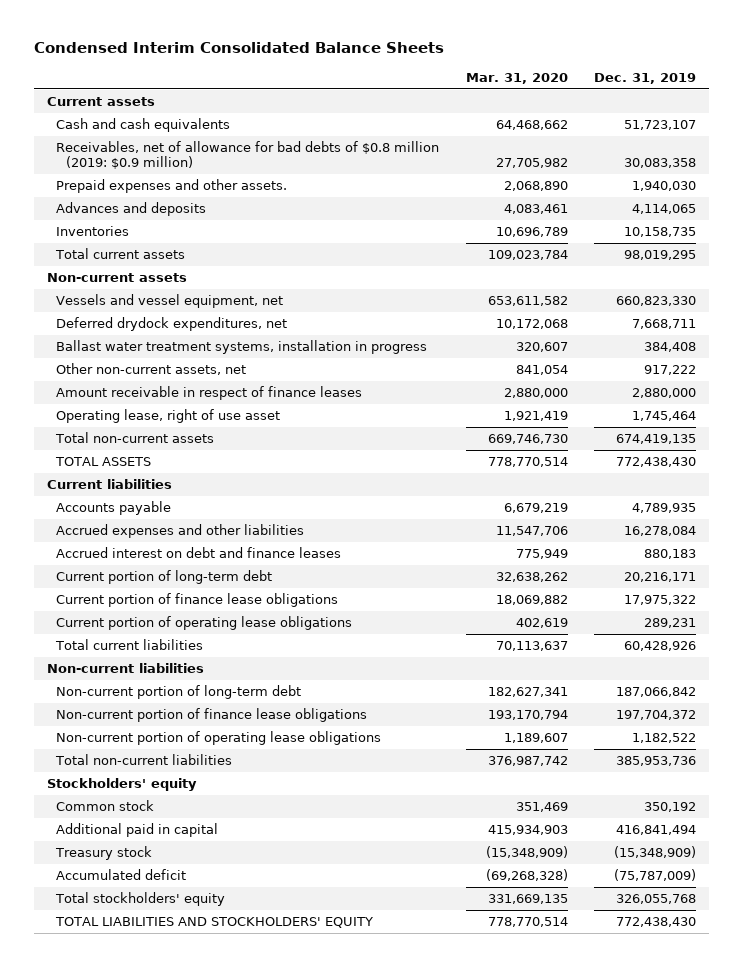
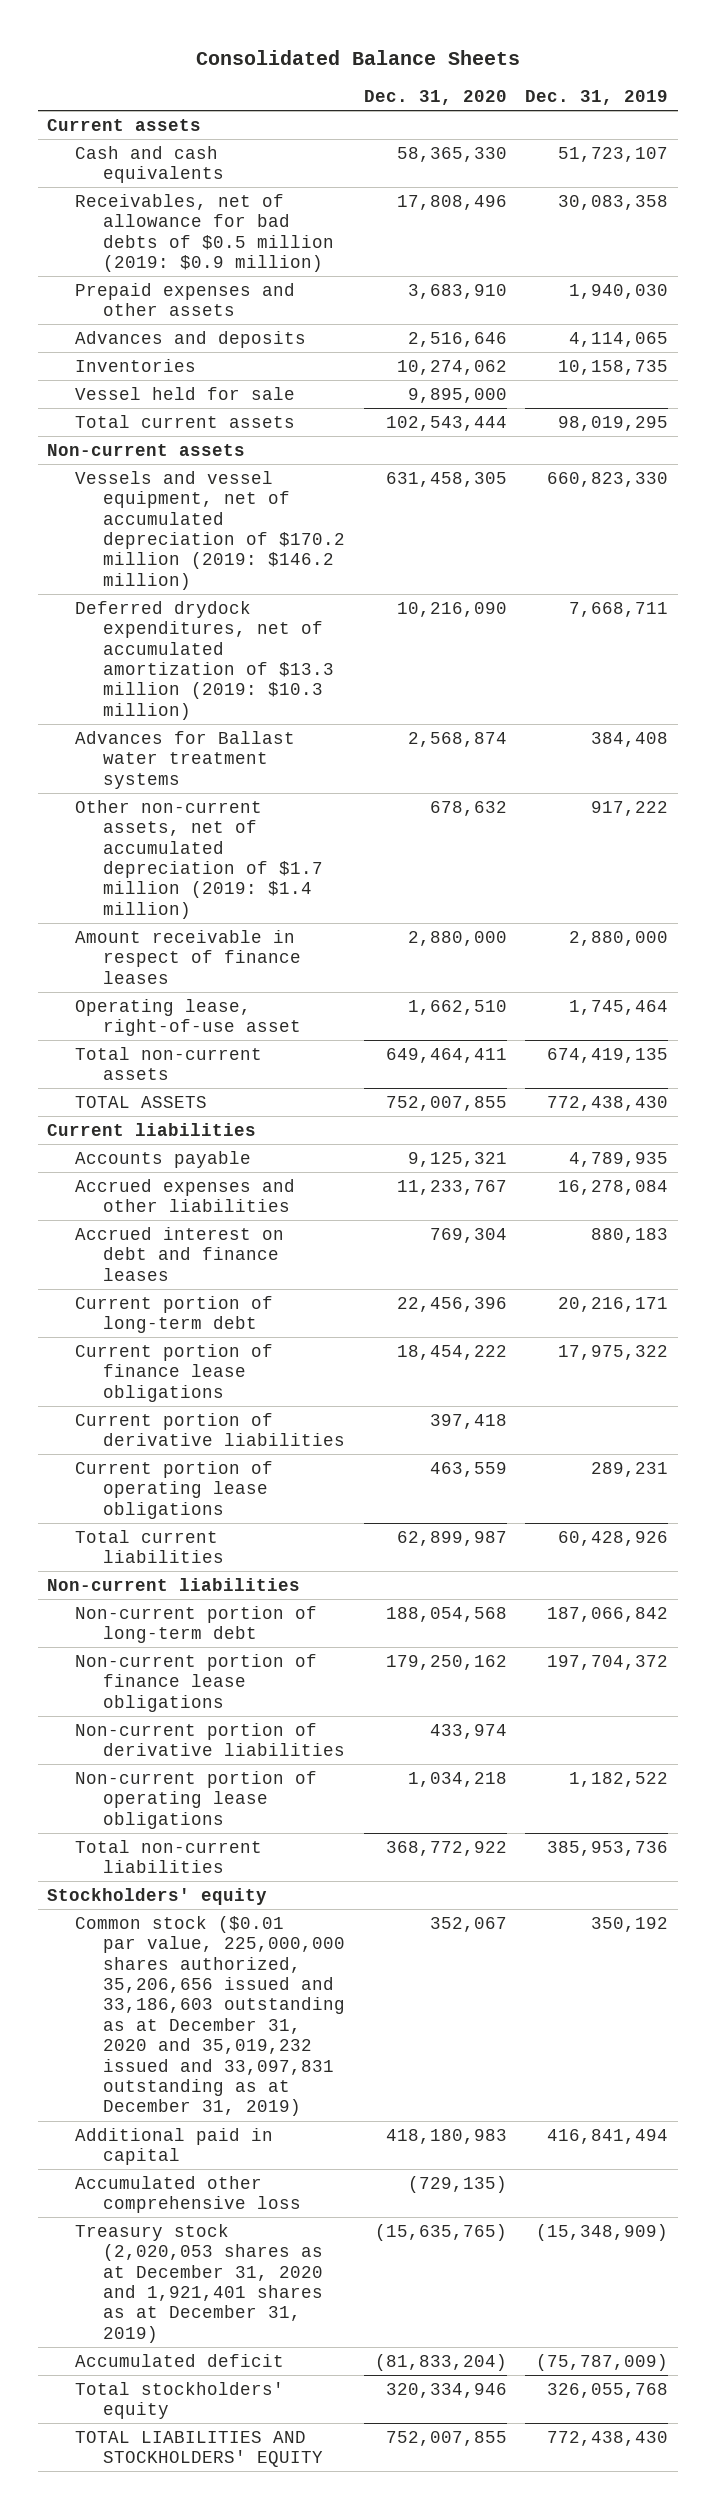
- Condensed Interim Consolidated Balance Sheets
+ Consolidated Balance Sheets
- | Mar. 31, 2020 | Dec. 31, 2019
+ | Dec. 31, 2020 | Dec. 31, 2019
- Receivables, net of allowance for bad debts of $0.8 million (2019: $0.9 million) | 27,705,982 | 30,083,358
- Prepaid expenses and other assets. | 2,068,890 | 1,940,030
+ Receivables, net of allowance for bad debts of $0.5 million (2019: $0.9 million) | 17,808,496 | 30,083,358
+ Prepaid expenses and other assets | 3,683,910 | 1,940,030
+ Vessel held for sale | 9,895,000 |
- Vessels and vessel equipment, net | 653,611,582 | 660,823,330
- Deferred drydock expenditures, net | 10,172,068 | 7,668,711
- Ballast water treatment systems, installation in progress | 320,607 | 384,408
- Other non-current assets, net | 841,054 | 917,222
+ Vessels and vessel equipment, net of accumulated depreciation of $170.2 million (2019: $146.2 million) | 631,458,305 | 660,823,330
+ Deferred drydock expenditures, net of accumulated amortization of $13.3 million (2019: $10.3 million) | 10,216,090 | 7,668,711
+ Advances for Ballast water treatment systems | 2,568,874 | 384,408
+ Other non-current assets, net of accumulated depreciation of $1.7 million (2019: $1.4 million) | 678,632 | 917,222
- Operating lease, right of use asset | 1,921,419 | 1,745,464
+ Operating lease, right-of-use asset | 1,662,510 | 1,745,464
+ Current portion of derivative liabilities | 397,418 |
+ Non-current portion of derivative liabilities | 433,974 |
- Common stock | 351,469 | 350,192
+ Common stock ($0.01 par value, 225,000,000 shares authorized, 35,206,656 issued and 33,186,603 outstanding as at December 31, 2020 and 35,019,232 issued and 33,097,831 outstanding as at December 31, 2019) | 352,067 | 350,192
- Treasury stock | (15,348,909) | (15,348,909)
+ Accumulated other comprehensive loss | (729,135) |
+ Treasury stock (2,020,053 shares as at December 31, 2020 and 1,921,401 shares as at December 31, 2019) | (15,635,765) | (15,348,909)

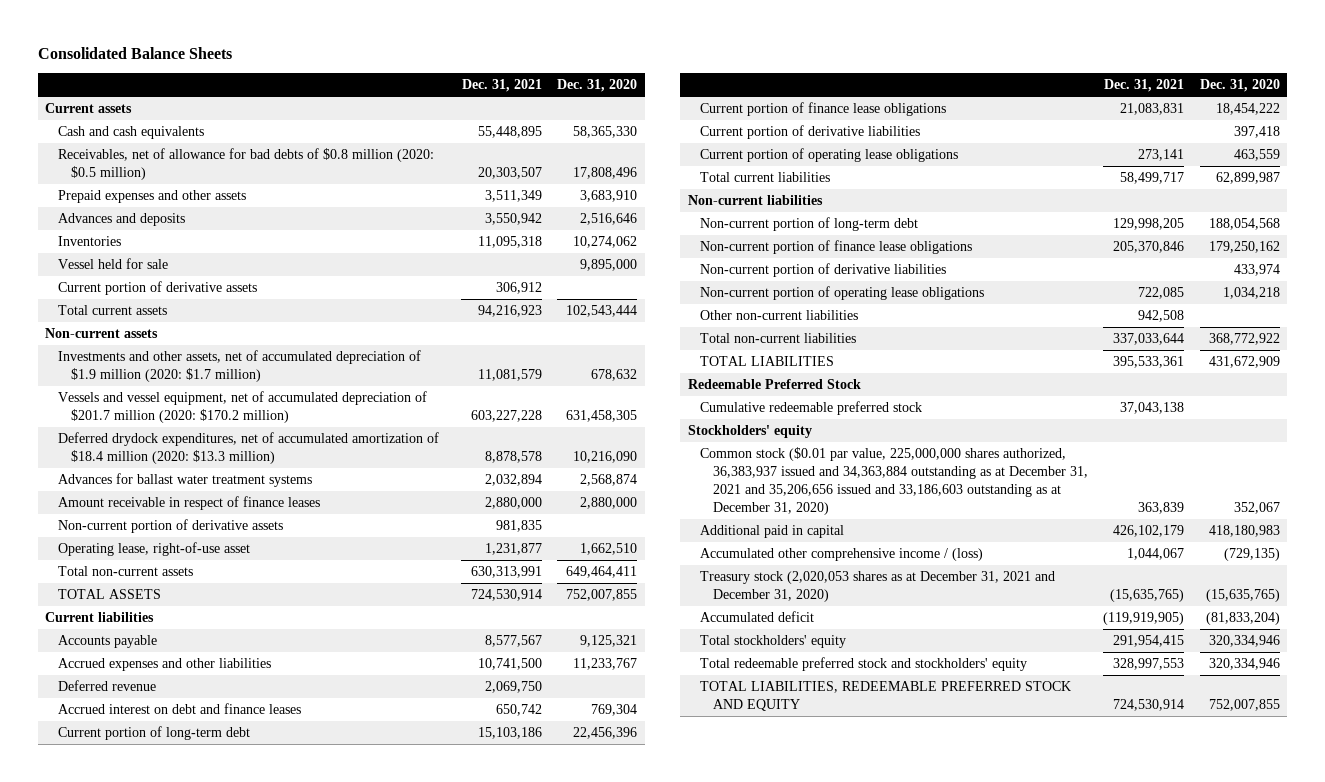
- | Dec. 31, 2020 | Dec. 31, 2019
+ | Dec. 31, 2021 | Dec. 31, 2020
- Receivables, net of allowance for bad debts of $0.5 million (2019: $0.9 million) | 17,808,496 | 30,083,358
+ Receivables, net of allowance for bad debts of $0.8 million (2020: $0.5 million) | 20,303,507 | 17,808,496
+ Current portion of derivative assets | 306,912 |
- Vessels and vessel equipment, net of accumulated depreciation of $170.2 million (2019: $146.2 million) | 631,458,305 | 660,823,330
- Deferred drydock expenditures, net of accumulated amortization of $13.3 million (2019: $10.3 million) | 10,216,090 | 7,668,711
- Advances for Ballast water treatment systems | 2,568,874 | 384,408
- Other non-current assets, net of accumulated depreciation of $1.7 million (2019: $1.4 million) | 678,632 | 917,222
+ Investments and other assets, net of accumulated depreciation of $1.9 million (2020: $1.7 million) | 11,081,579 | 678,632
+ Vessels and vessel equipment, net of accumulated depreciation of $201.7 million (2020: $170.2 million) | 603,227,228 | 631,458,305
+ Deferred drydock expenditures, net of accumulated amortization of $18.4 million (2020: $13.3 million) | 8,878,578 | 10,216,090
+ Advances for ballast water treatment systems | 2,032,894 | 2,568,874
+ Non-current portion of derivative assets | 981,835 |
+ Deferred revenue | 2,069,750 |
+ Other non-current liabilities | 942,508 |
+ TOTAL LIABILITIES | 395,533,361 | 431,672,909
+ Redeemable Preferred Stock
+ Cumulative redeemable preferred stock | 37,043,138 |
- Common stock ($0.01 par value, 225,000,000 shares authorized, 35,206,656 issued and 33,186,603 outstanding as at December 31, 2020 and 35,019,232 issued and 33,097,831 outstanding as at December 31, 2019) | 352,067 | 350,192
+ Common stock ($0.01 par value, 225,000,000 shares authorized, 36,383,937 issued and 34,363,884 outstanding as at December 31, 2021 and 35,206,656 issued and 33,186,603 outstanding as at December 31, 2020) | 363,839 | 352,067
- Accumulated other comprehensive loss | (729,135) |
- Treasury stock (2,020,053 shares as at December 31, 2020 and 1,921,401 shares as at December 31, 2019) | (15,635,765) | (15,348,909)
+ Accumulated other comprehensive income / (loss) | 1,044,067 | (729,135)
+ Treasury stock (2,020,053 shares as at December 31, 2021 and December 31, 2020) | (15,635,765) | (15,635,765)
- TOTAL LIABILITIES AND STOCKHOLDERS' EQUITY | 752,007,855 | 772,438,430
+ Total redeemable preferred stock and stockholders' equity | 328,997,553 | 320,334,946
+ TOTAL LIABILITIES, REDEEMABLE PREFERRED STOCK AND EQUITY | 724,530,914 | 752,007,855

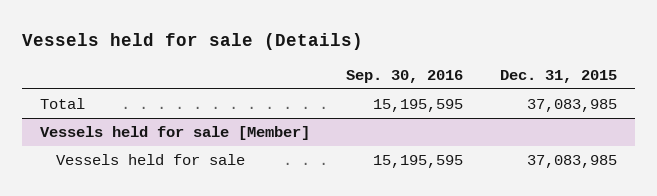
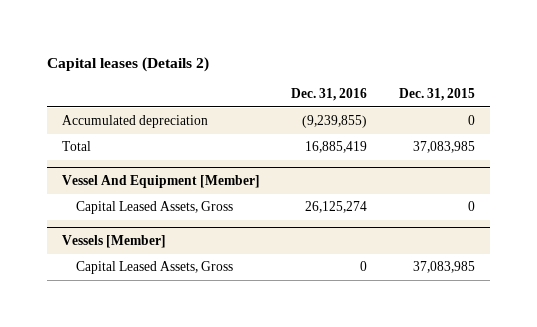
- Vessels held for sale (Details)
+ Capital leases (Details 2)
- | Sep. 30, 2016 | Dec. 31, 2015
+ | Dec. 31, 2016 | Dec. 31, 2015
+ Accumulated depreciation | (9,239,855) | 0
- Vessels held for sale [Member]
- Vessels held for sale | 15,195,595 | 37,083,985
+ Vessel And Equipment [Member]
+ Capital Leased Assets, Gross | 26,125,274 | 0
+ Vessels [Member]
+ Capital Leased Assets, Gross | 0 | 37,083,985

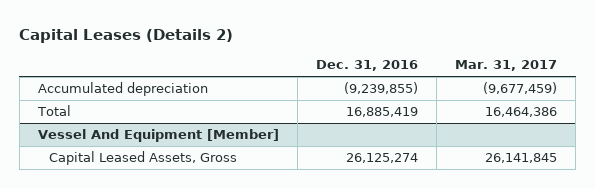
- Capital leases (Details 2)
+ Capital Leases (Details 2)
- | Dec. 31, 2016 | Dec. 31, 2015
+ | Dec. 31, 2016 | Mar. 31, 2017
- Vessels [Member]
- Capital Leased Assets, Gross | 0 | 37,083,985

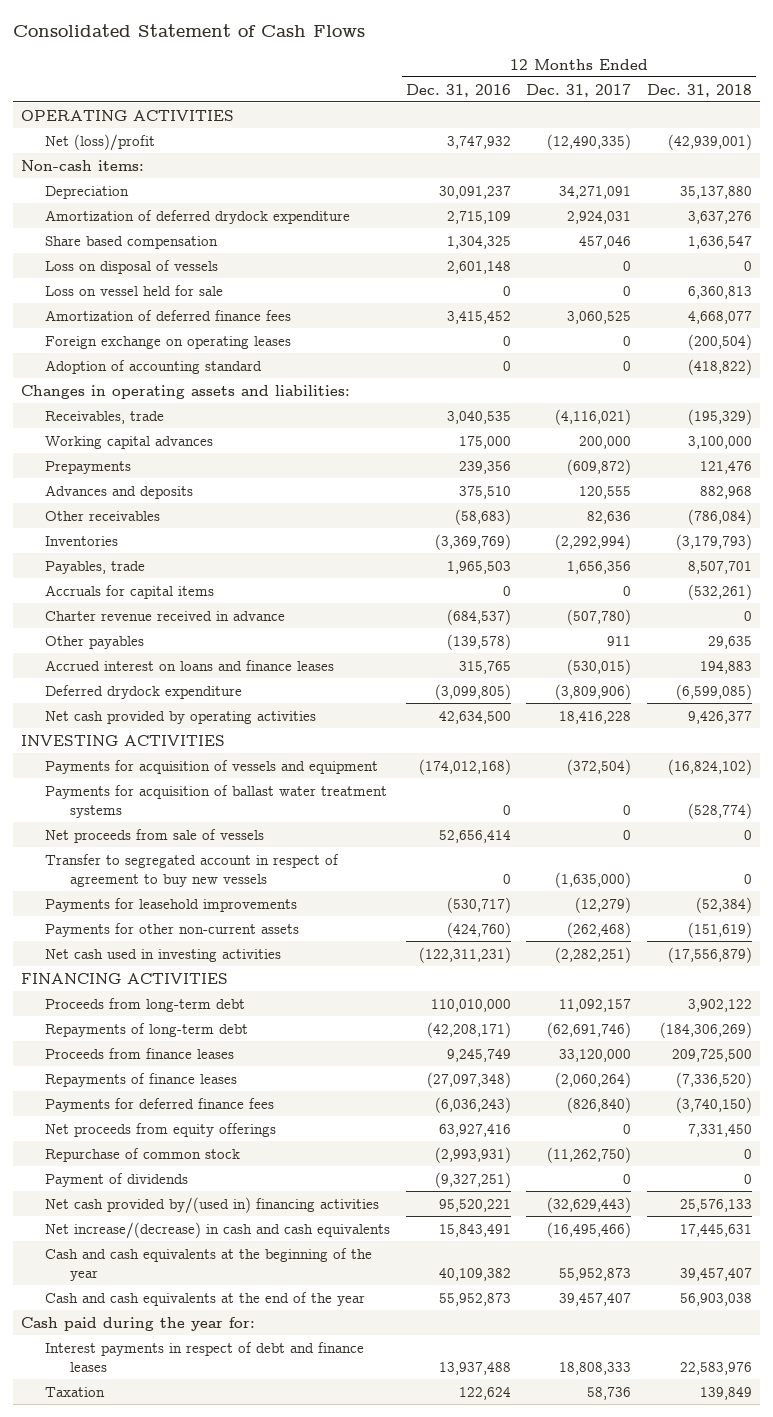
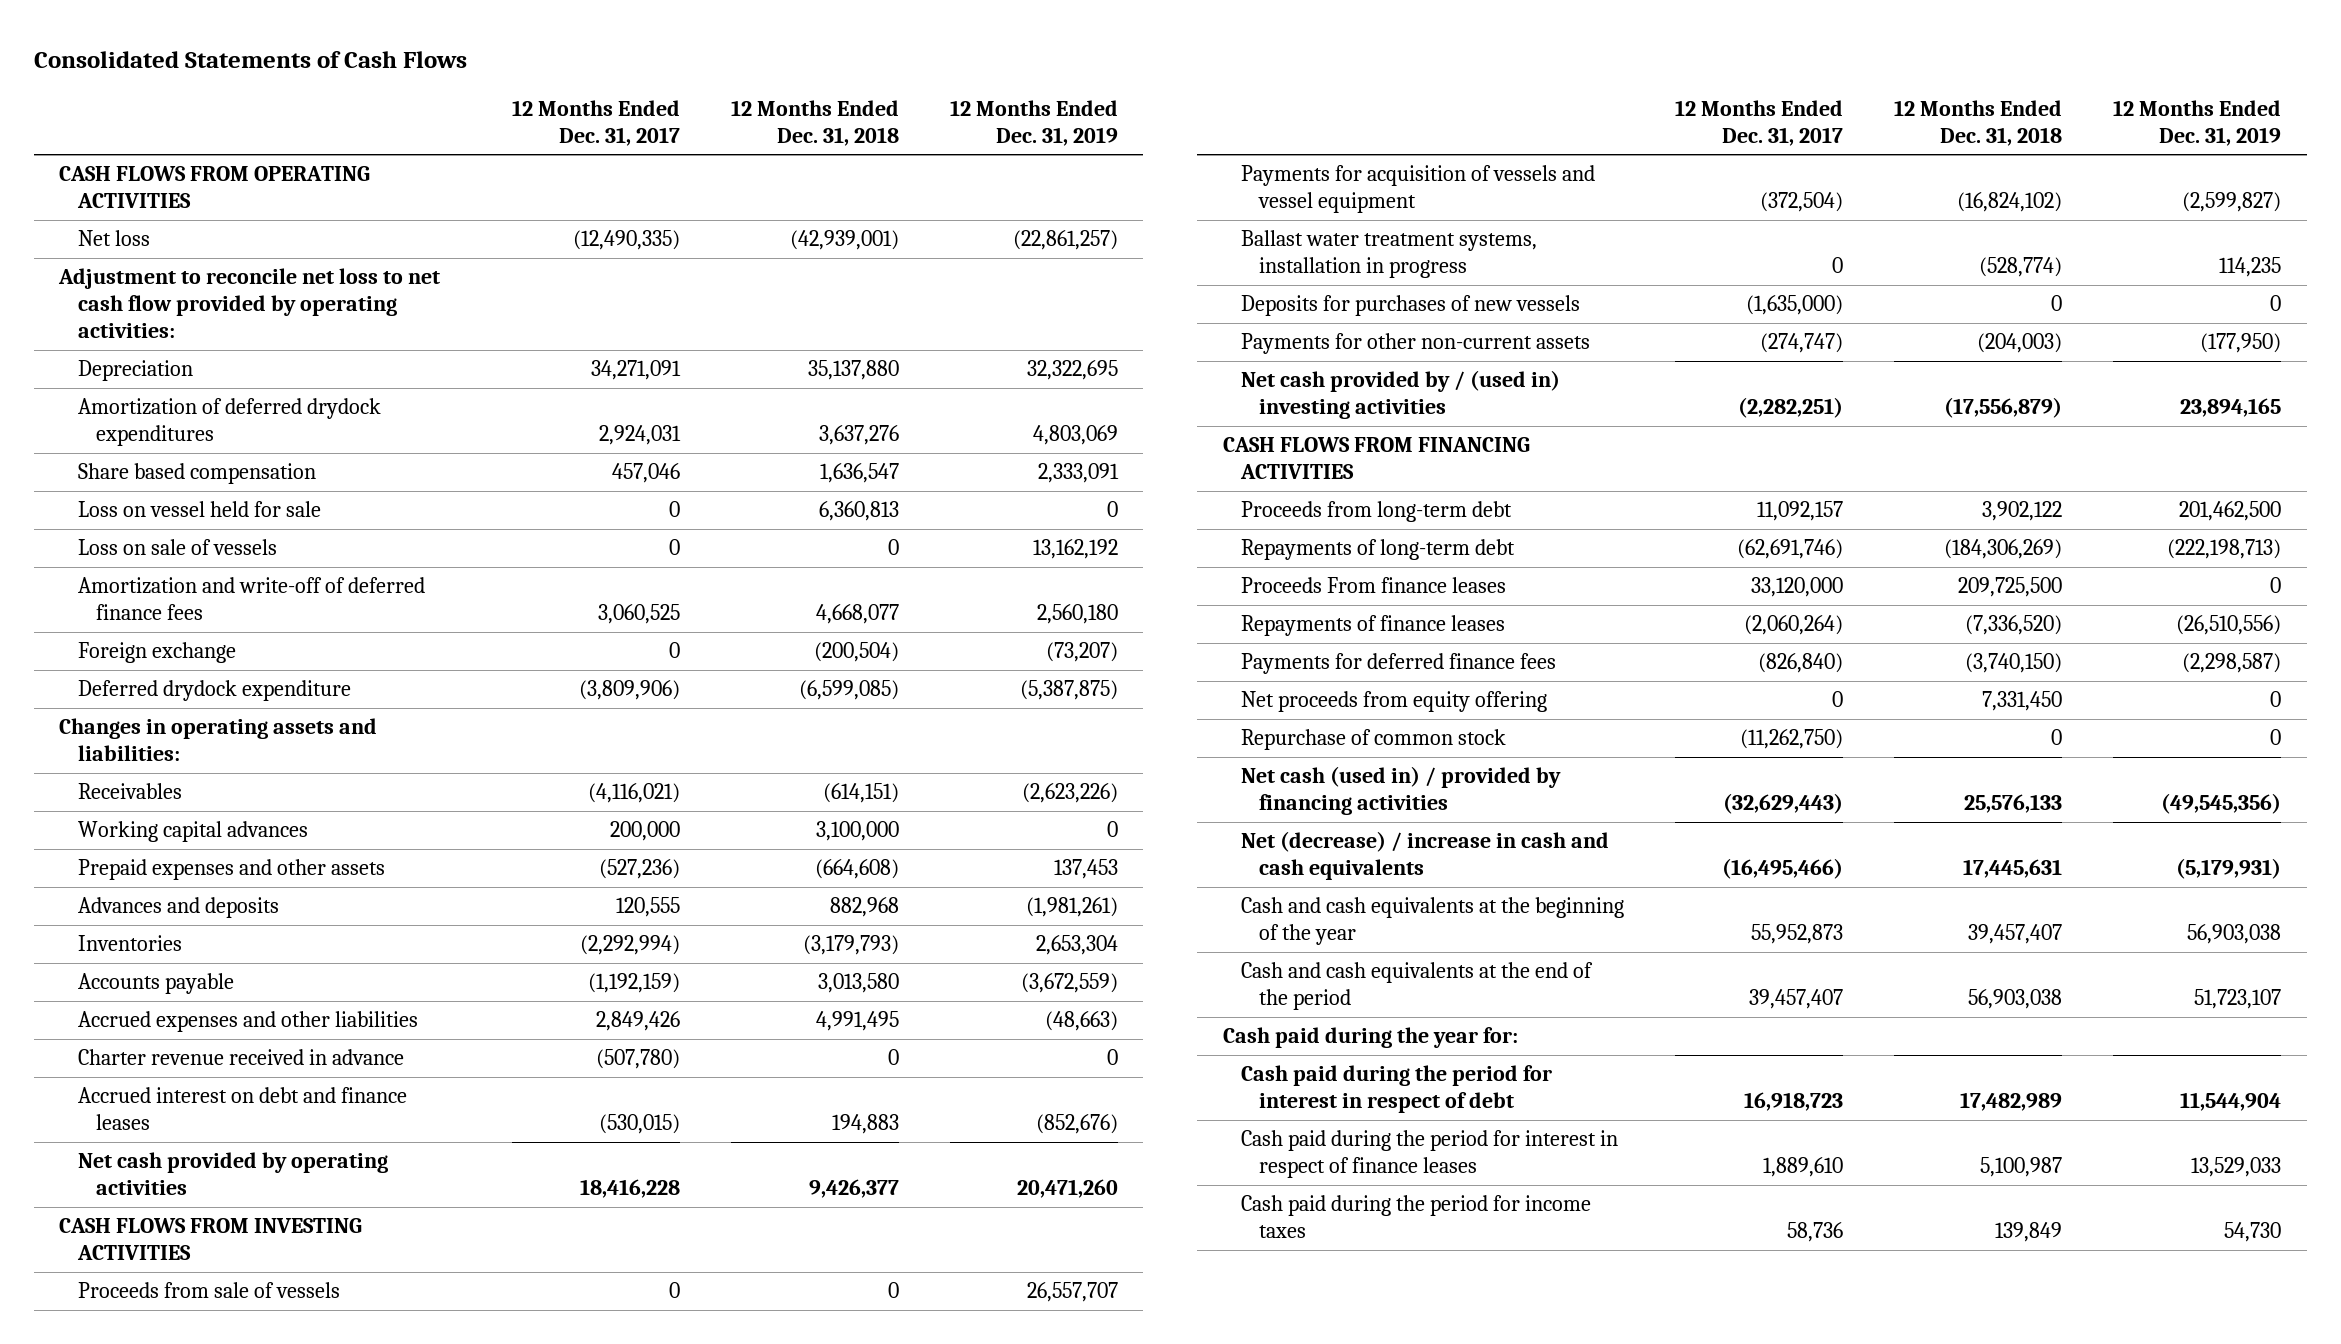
- Consolidated Statement of Cash Flows
+ Consolidated Statements of Cash Flows
- | 12 Months Ended Dec. 31, 2016 | 12 Months Ended Dec. 31, 2017 | 12 Months Ended Dec. 31, 2018
+ | 12 Months Ended Dec. 31, 2017 | 12 Months Ended Dec. 31, 2018 | 12 Months Ended Dec. 31, 2019
- OPERATING ACTIVITIES
- Net (loss)/profit | 3,747,932 | (12,490,335) | (42,939,001)
- Non-cash items:
+ CASH FLOWS FROM OPERATING ACTIVITIES
+ Net loss | (12,490,335) | (42,939,001) | (22,861,257)
+ Adjustment to reconcile net loss to net cash flow provided by operating activities:
- Amortization of deferred drydock expenditure | 2,715,109 | 2,924,031 | 3,637,276
+ Amortization of deferred drydock expenditures | 2,924,031 | 3,637,276 | 4,803,069
- Loss on disposal of vessels | 2,601,148 | 0 | 0
- Amortization of deferred finance fees | 3,415,452 | 3,060,525 | 4,668,077
- Foreign exchange on operating leases | 0 | 0 | (200,504)
- Adoption of accounting standard | 0 | 0 | (418,822)
+ Loss on sale of vessels | 0 | 0 | 13,162,192
+ Amortization and write-off of deferred finance fees | 3,060,525 | 4,668,077 | 2,560,180
+ Foreign exchange | 0 | (200,504) | (73,207)
moved up: Deferred drydock expenditure | (3,809,906) | (6,599,085) | (5,387,875)
- Receivables, trade | 3,040,535 | (4,116,021) | (195,329)
+ Receivables | (4,116,021) | (614,151) | (2,623,226)
- Prepayments | 239,356 | (609,872) | 121,476
+ Prepaid expenses and other assets | (527,236) | (664,608) | 137,453
- Other receivables | (58,683) | 82,636 | (786,084)
- Payables, trade | 1,965,503 | 1,656,356 | 8,507,701
- Accruals for capital items | 0 | 0 | (532,261)
+ Accounts payable | (1,192,159) | 3,013,580 | (3,672,559)
+ Accrued expenses and other liabilities | 2,849,426 | 4,991,495 | (48,663)
- Other payables | (139,578) | 911 | 29,635
- Accrued interest on loans and finance leases | 315,765 | (530,015) | 194,883
+ Accrued interest on debt and finance leases | (530,015) | 194,883 | (852,676)
- INVESTING ACTIVITIES
- Payments for acquisition of vessels and equipment | (174,012,168) | (372,504) | (16,824,102)
- Payments for acquisition of ballast water treatment systems | 0 | 0 | (528,774)
- Net proceeds from sale of vessels | 52,656,414 | 0 | 0
- Transfer to segregated account in respect of agreement to buy new vessels | 0 | (1,635,000) | 0
- Payments for leasehold improvements | (530,717) | (12,279) | (52,384)
- Payments for other non-current assets | (424,760) | (262,468) | (151,619)
- Net cash used in investing activities | (122,311,231) | (2,282,251) | (17,556,879)
- FINANCING ACTIVITIES
+ CASH FLOWS FROM INVESTING ACTIVITIES
+ Proceeds from sale of vessels | 0 | 0 | 26,557,707
+ Payments for acquisition of vessels and vessel equipment | (372,504) | (16,824,102) | (2,599,827)
+ Ballast water treatment systems, installation in progress | 0 | (528,774) | 114,235
+ Deposits for purchases of new vessels | (1,635,000) | 0 | 0
+ Payments for other non-current assets | (274,747) | (204,003) | (177,950)
+ Net cash provided by / (used in) investing activities | (2,282,251) | (17,556,879) | 23,894,165
+ CASH FLOWS FROM FINANCING ACTIVITIES
- Proceeds from finance leases | 9,245,749 | 33,120,000 | 209,725,500
+ Proceeds From finance leases | 33,120,000 | 209,725,500 | 0
- Net proceeds from equity offerings | 63,927,416 | 0 | 7,331,450
+ Net proceeds from equity offering | 0 | 7,331,450 | 0
- Payment of dividends | (9,327,251) | 0 | 0
- Net cash provided by/(used in) financing activities | 95,520,221 | (32,629,443) | 25,576,133
- Net increase/(decrease) in cash and cash equivalents | 15,843,491 | (16,495,466) | 17,445,631
+ Net cash (used in) / provided by financing activities | (32,629,443) | 25,576,133 | (49,545,356)
+ Net (decrease) / increase in cash and cash equivalents | (16,495,466) | 17,445,631 | (5,179,931)
- Cash and cash equivalents at the end of the year | 55,952,873 | 39,457,407 | 56,903,038
+ Cash and cash equivalents at the end of the period | 39,457,407 | 56,903,038 | 51,723,107
- Interest payments in respect of debt and finance leases | 13,937,488 | 18,808,333 | 22,583,976
- Taxation | 122,624 | 58,736 | 139,849
+ Cash paid during the period for interest in respect of debt | 16,918,723 | 17,482,989 | 11,544,904
+ Cash paid during the period for interest in respect of finance leases | 1,889,610 | 5,100,987 | 13,529,033
+ Cash paid during the period for income taxes | 58,736 | 139,849 | 54,730

